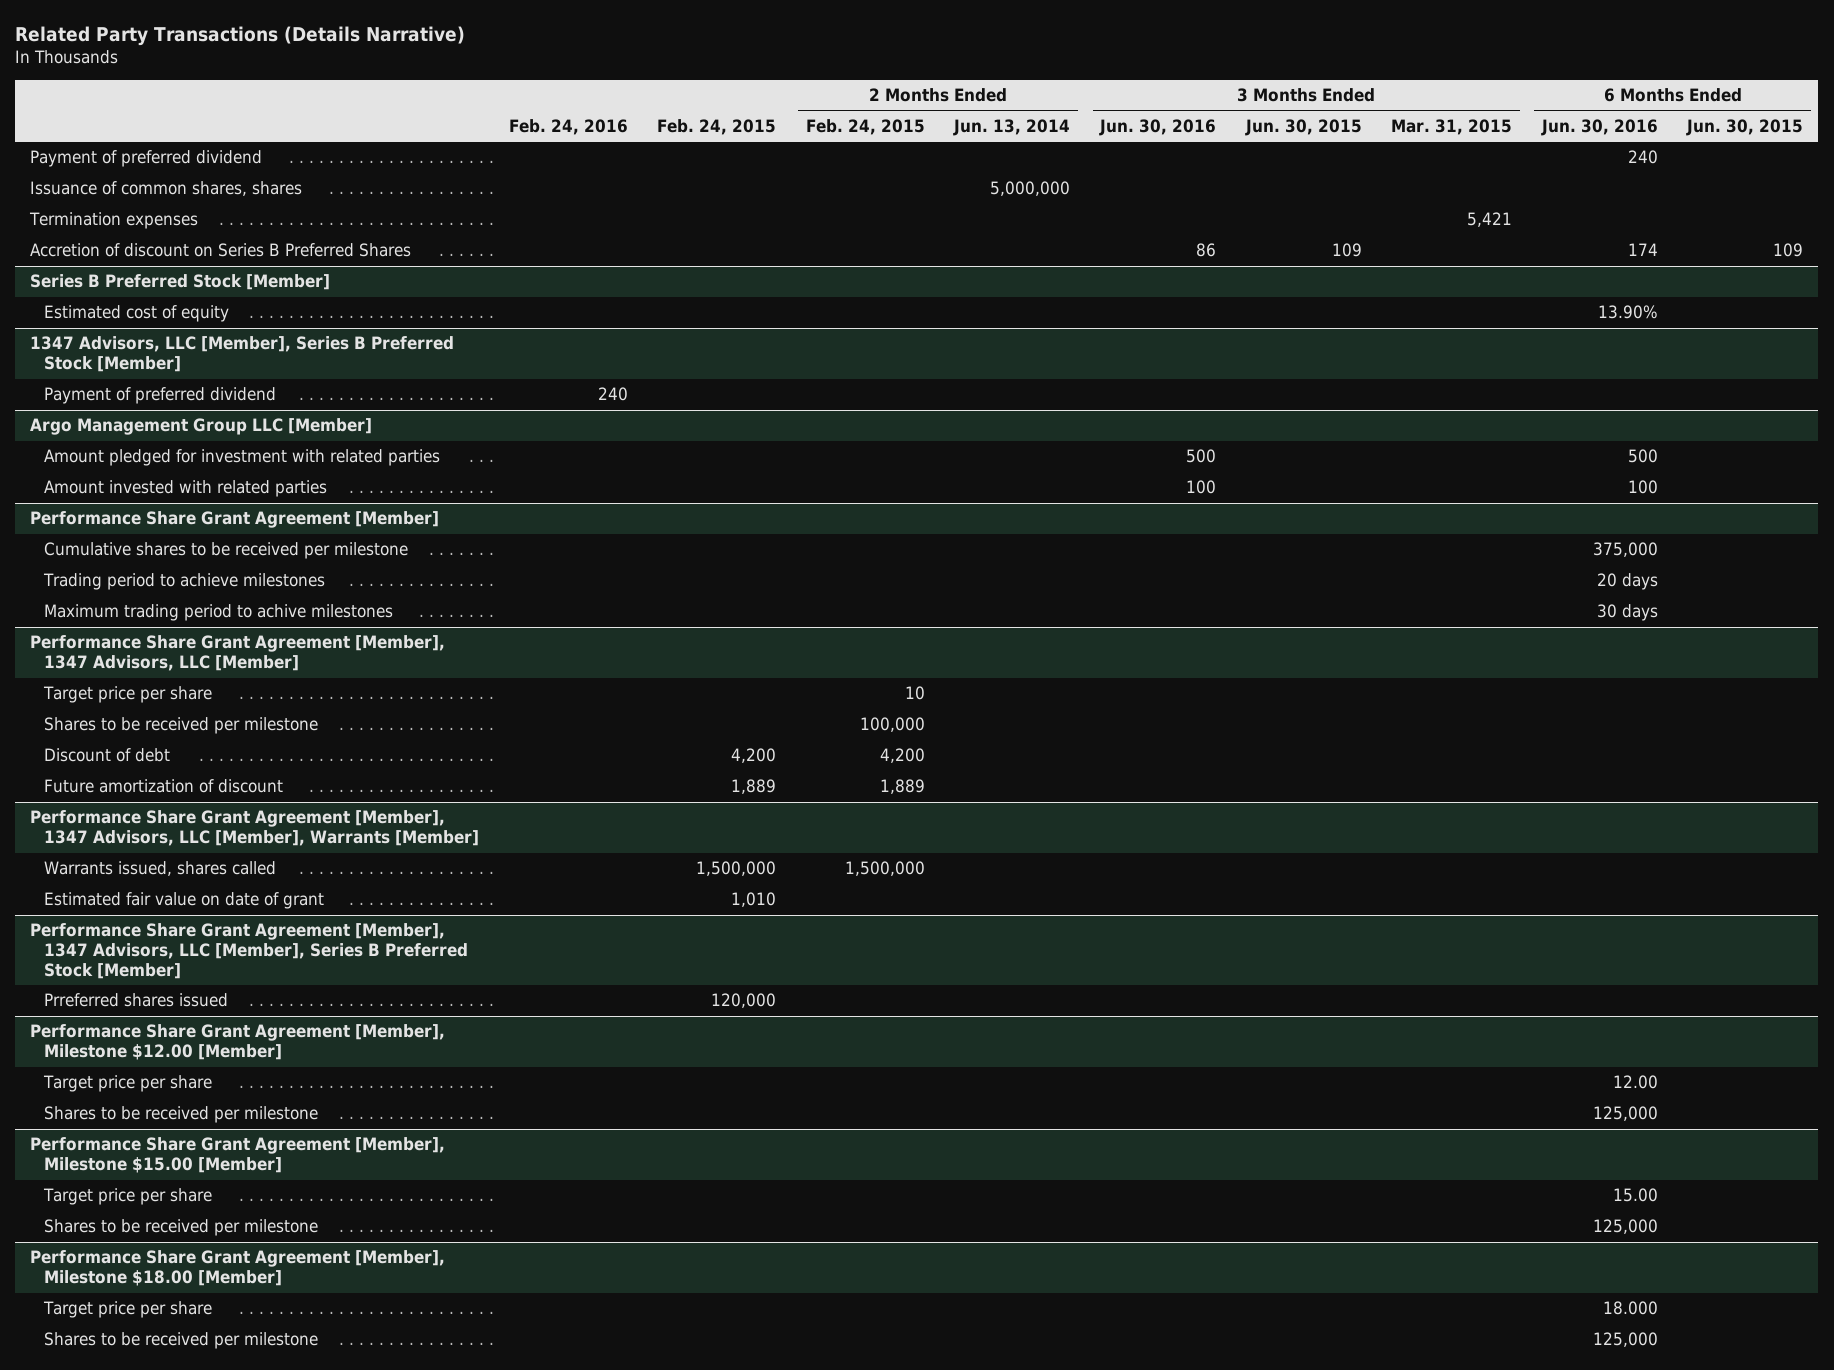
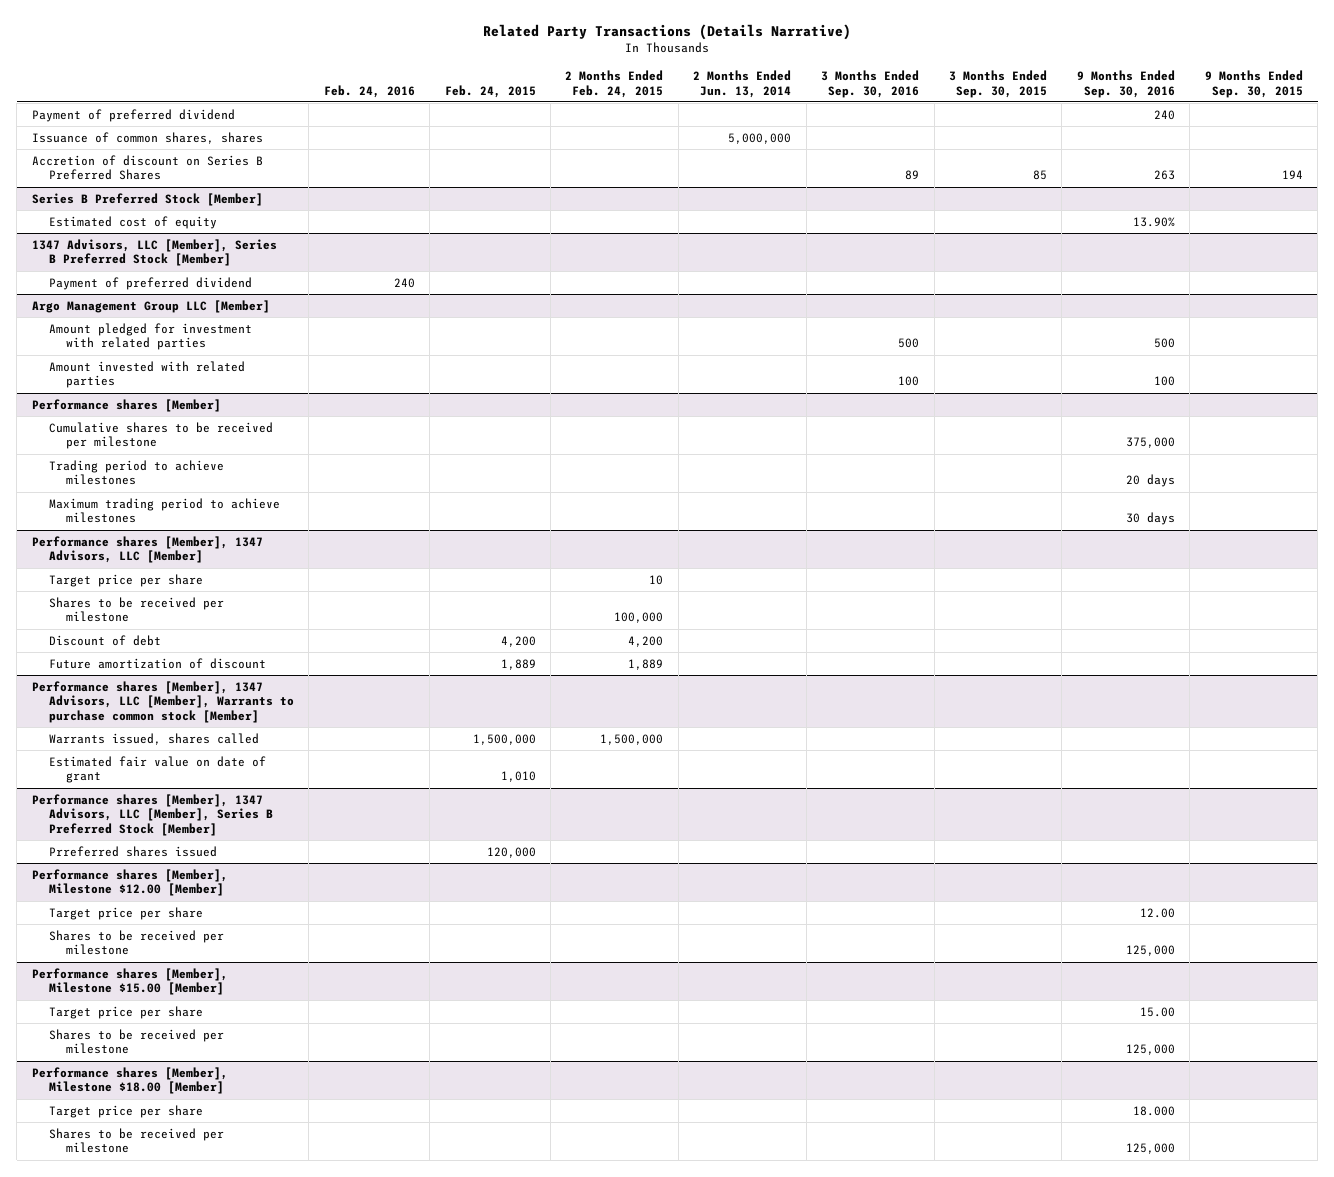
- | Feb. 24, 2016 | Feb. 24, 2015 | 2 Months Ended Feb. 24, 2015 | 2 Months Ended Jun. 13, 2014 | 3 Months Ended Jun. 30, 2016 | 3 Months Ended Jun. 30, 2015 | 3 Months Ended Mar. 31, 2015 | 6 Months Ended Jun. 30, 2016 | 6 Months Ended Jun. 30, 2015
+ | Feb. 24, 2016 | Feb. 24, 2015 | 2 Months Ended Feb. 24, 2015 | 2 Months Ended Jun. 13, 2014 | 3 Months Ended Sep. 30, 2016 | 3 Months Ended Sep. 30, 2015 | 9 Months Ended Sep. 30, 2016 | 9 Months Ended Sep. 30, 2015
- Termination expenses | | | | | | | 5,421 | |
- Performance Share Grant Agreement [Member]
+ Performance shares [Member]
- Maximum trading period to achive milestones | | | | | | | | 30 days |
- Performance Share Grant Agreement [Member], 1347 Advisors, LLC [Member]
+ Maximum trading period to achieve milestones | | | | | | | 30 days |
+ Performance shares [Member], 1347 Advisors, LLC [Member]
- Performance Share Grant Agreement [Member], 1347 Advisors, LLC [Member], Warrants [Member]
+ Performance shares [Member], 1347 Advisors, LLC [Member], Warrants to purchase common stock [Member]
- Performance Share Grant Agreement [Member], 1347 Advisors, LLC [Member], Series B Preferred Stock [Member]
+ Performance shares [Member], 1347 Advisors, LLC [Member], Series B Preferred Stock [Member]
- Performance Share Grant Agreement [Member], Milestone $12.00 [Member]
+ Performance shares [Member], Milestone $12.00 [Member]
- Performance Share Grant Agreement [Member], Milestone $15.00 [Member]
+ Performance shares [Member], Milestone $15.00 [Member]
- Performance Share Grant Agreement [Member], Milestone $18.00 [Member]
+ Performance shares [Member], Milestone $18.00 [Member]

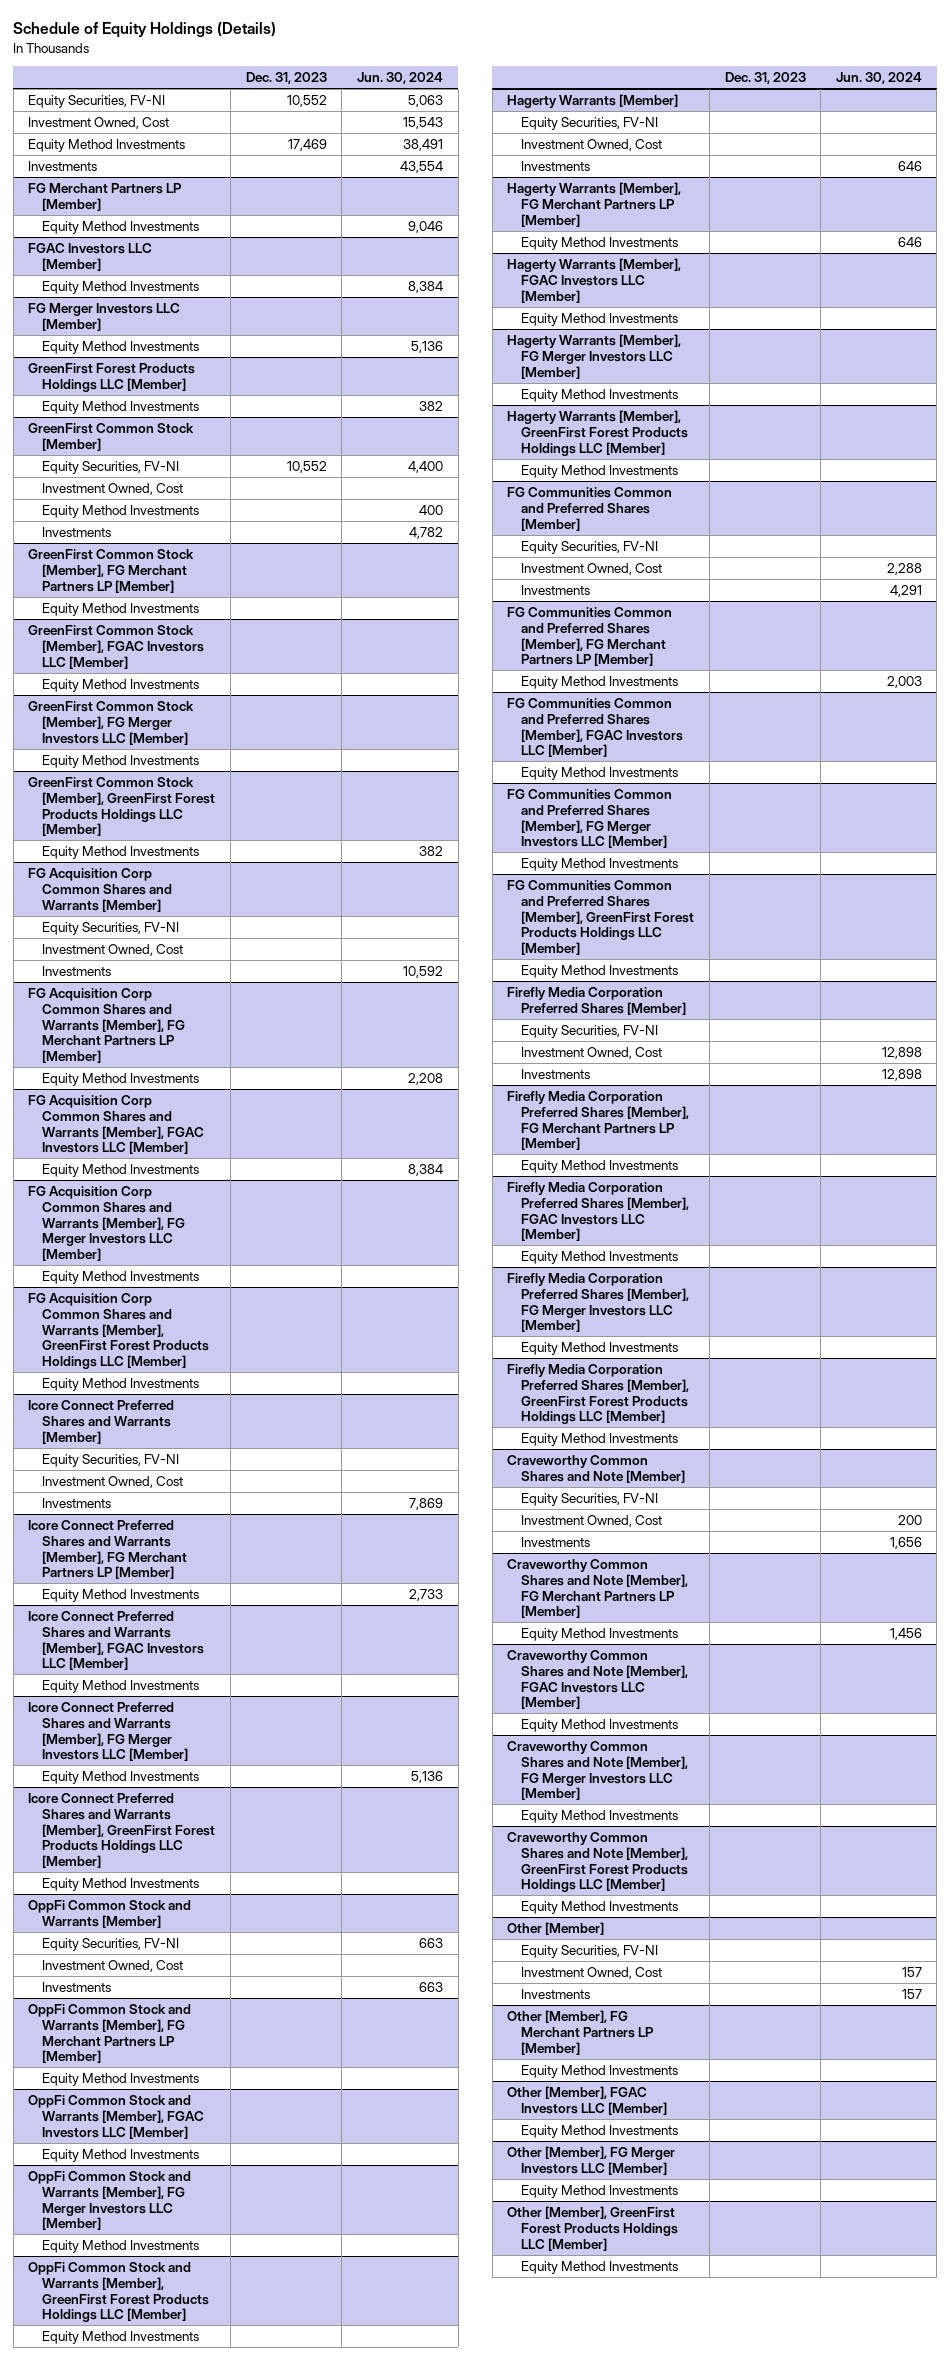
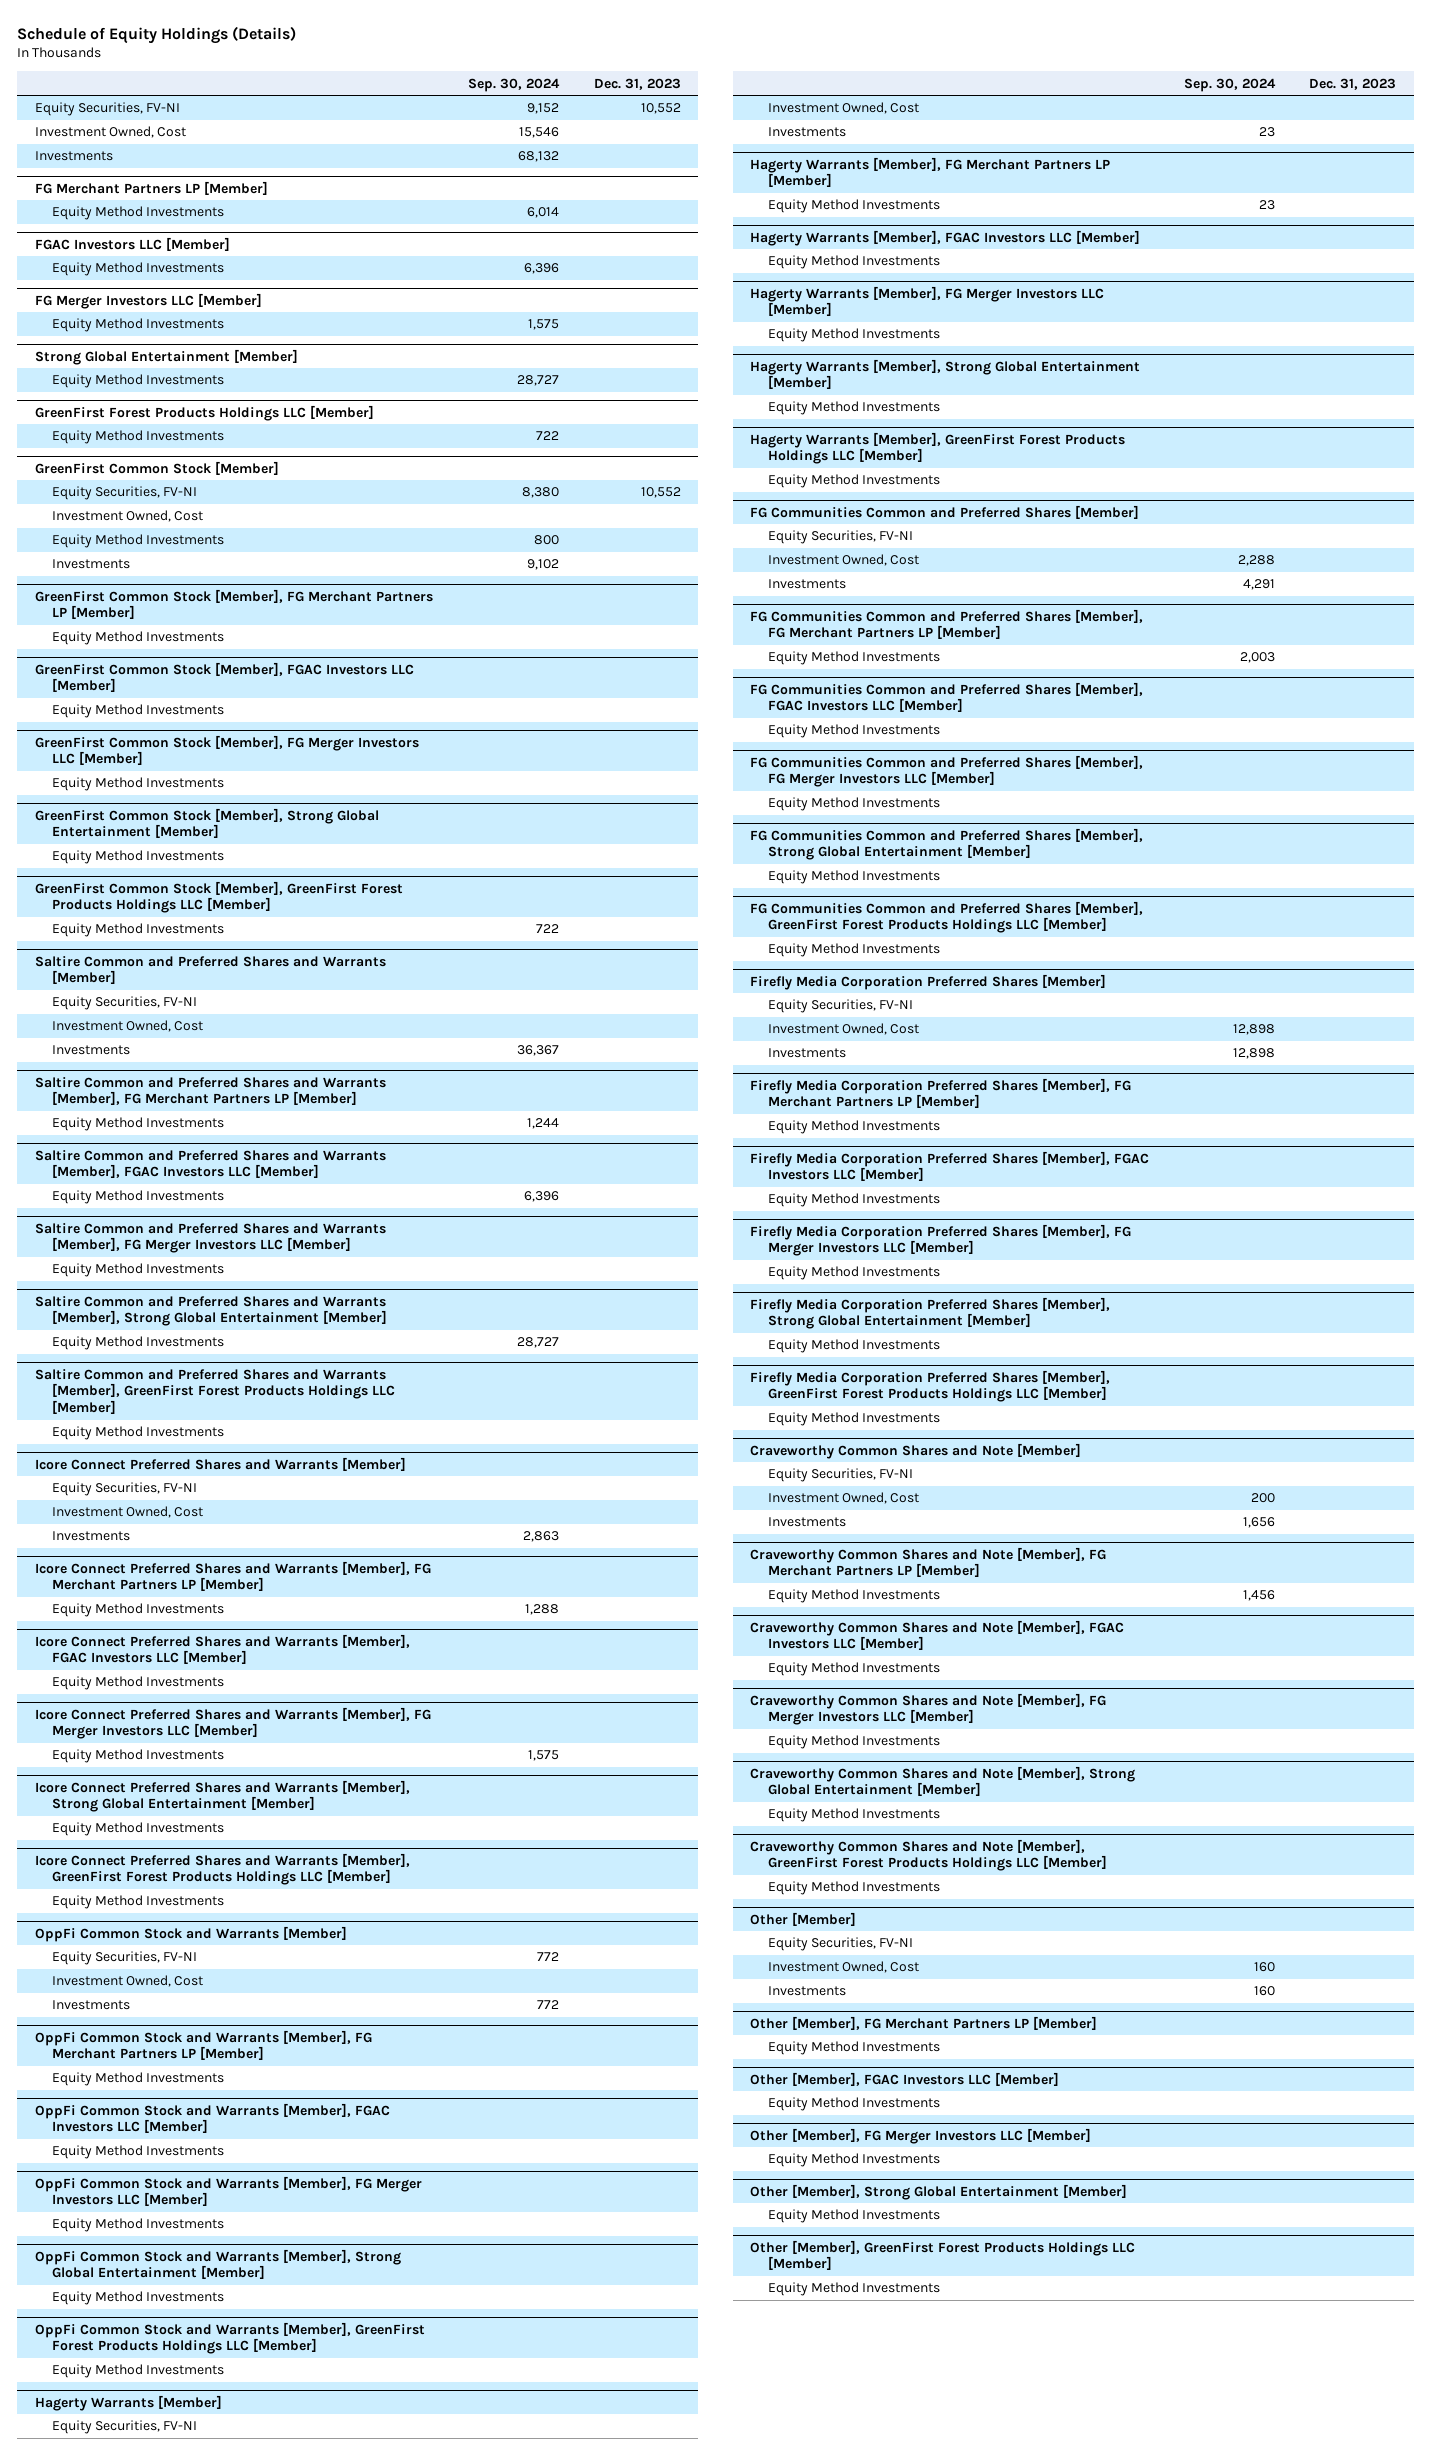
- | Dec. 31, 2023 | Jun. 30, 2024
+ | Sep. 30, 2024 | Dec. 31, 2023
- Equity Method Investments | 17,469 | 38,491
+ Strong Global Entertainment [Member]
+ Equity Method Investments | 28,727 |
+ GreenFirst Common Stock [Member], Strong Global Entertainment [Member]
+ Equity Method Investments
- FG Acquisition Corp Common Shares and Warrants [Member]
- Equity Securities, FV-NI
- Investment Owned, Cost
- Investments | | 10,592
- FG Acquisition Corp Common Shares and Warrants [Member], FG Merchant Partners LP [Member]
+ Saltire Common and Preferred Shares and Warrants [Member]
+ Equity Securities, FV-NI
+ Investment Owned, Cost
+ Investments | 36,367 |
+ Saltire Common and Preferred Shares and Warrants [Member], FG Merchant Partners LP [Member]
- FG Acquisition Corp Common Shares and Warrants [Member], FGAC Investors LLC [Member]
+ Saltire Common and Preferred Shares and Warrants [Member], FGAC Investors LLC [Member]
- FG Acquisition Corp Common Shares and Warrants [Member], FG Merger Investors LLC [Member]
+ Saltire Common and Preferred Shares and Warrants [Member], FG Merger Investors LLC [Member]
- FG Acquisition Corp Common Shares and Warrants [Member], GreenFirst Forest Products Holdings LLC [Member]
+ Saltire Common and Preferred Shares and Warrants [Member], Strong Global Entertainment [Member]
+ Equity Method Investments | 28,727 |
+ Saltire Common and Preferred Shares and Warrants [Member], GreenFirst Forest Products Holdings LLC [Member]
+ Icore Connect Preferred Shares and Warrants [Member], Strong Global Entertainment [Member]
+ Equity Method Investments
+ OppFi Common Stock and Warrants [Member], Strong Global Entertainment [Member]
+ Equity Method Investments
+ Hagerty Warrants [Member], Strong Global Entertainment [Member]
+ Equity Method Investments
+ FG Communities Common and Preferred Shares [Member], Strong Global Entertainment [Member]
+ Equity Method Investments
+ Firefly Media Corporation Preferred Shares [Member], Strong Global Entertainment [Member]
+ Equity Method Investments
+ Craveworthy Common Shares and Note [Member], Strong Global Entertainment [Member]
+ Equity Method Investments
+ Other [Member], Strong Global Entertainment [Member]
+ Equity Method Investments

